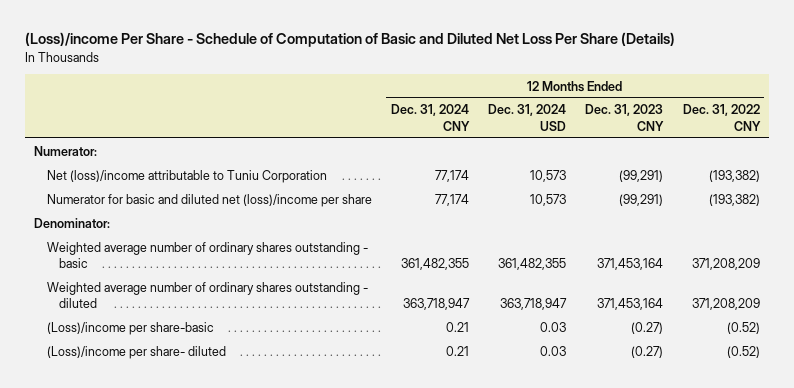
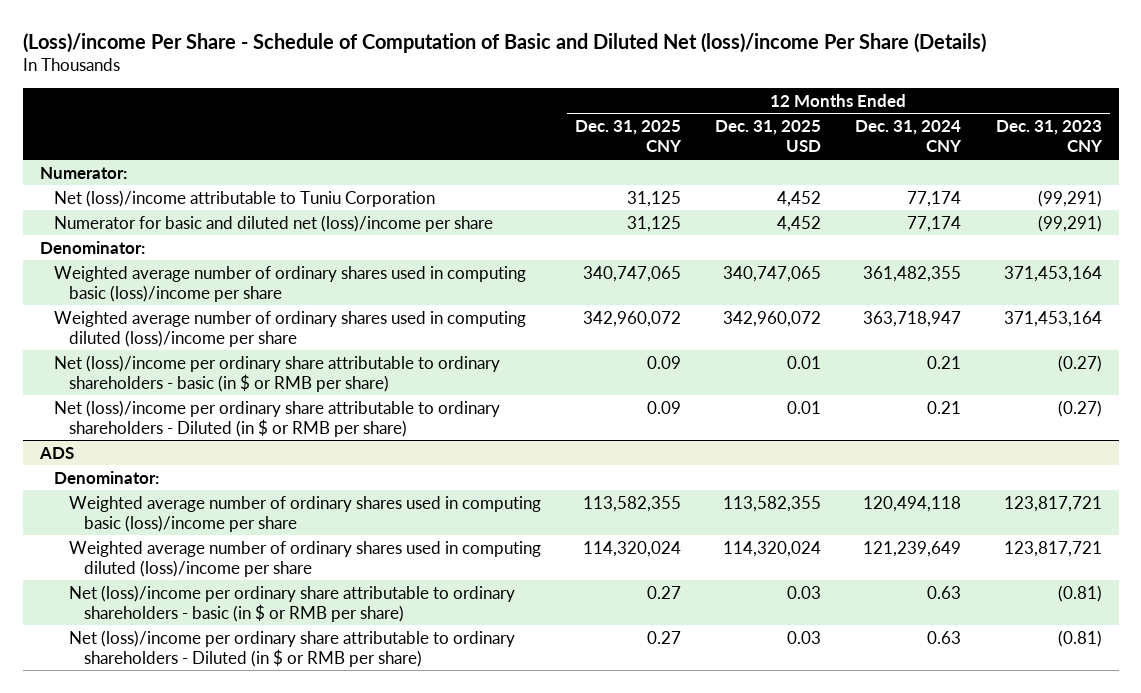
- (Loss)/income Per Share - Schedule of Computation of Basic and Diluted Net Loss Per Share (Details)
+ (Loss)/income Per Share - Schedule of Computation of Basic and Diluted Net (loss)/income Per Share (Details)
- | 12 Months Ended Dec. 31, 2024 CNY | 12 Months Ended Dec. 31, 2024 USD | 12 Months Ended Dec. 31, 2023 CNY | 12 Months Ended Dec. 31, 2022 CNY
+ | 12 Months Ended Dec. 31, 2025 CNY | 12 Months Ended Dec. 31, 2025 USD | 12 Months Ended Dec. 31, 2024 CNY | 12 Months Ended Dec. 31, 2023 CNY
- Weighted average number of ordinary shares outstanding - basic | 361,482,355 | 361,482,355 | 371,453,164 | 371,208,209
- Weighted average number of ordinary shares outstanding - diluted | 363,718,947 | 363,718,947 | 371,453,164 | 371,208,209
- (Loss)/income per share-basic | 0.21 | 0.03 | (0.27) | (0.52)
- (Loss)/income per share- diluted | 0.21 | 0.03 | (0.27) | (0.52)
+ Weighted average number of ordinary shares used in computing basic (loss)/income per share | 340,747,065 | 340,747,065 | 361,482,355 | 371,453,164
+ Weighted average number of ordinary shares used in computing diluted (loss)/income per share | 342,960,072 | 342,960,072 | 363,718,947 | 371,453,164
+ Net (loss)/income per ordinary share attributable to ordinary shareholders - basic (in $ or RMB per share) | 0.09 | 0.01 | 0.21 | (0.27)
+ Net (loss)/income per ordinary share attributable to ordinary shareholders - Diluted (in $ or RMB per share) | 0.09 | 0.01 | 0.21 | (0.27)
+ ADS
+ Denominator:
+ Weighted average number of ordinary shares used in computing basic (loss)/income per share | 113,582,355 | 113,582,355 | 120,494,118 | 123,817,721
+ Weighted average number of ordinary shares used in computing diluted (loss)/income per share | 114,320,024 | 114,320,024 | 121,239,649 | 123,817,721
+ Net (loss)/income per ordinary share attributable to ordinary shareholders - basic (in $ or RMB per share) | 0.27 | 0.03 | 0.63 | (0.81)
+ Net (loss)/income per ordinary share attributable to ordinary shareholders - Diluted (in $ or RMB per share) | 0.27 | 0.03 | 0.63 | (0.81)

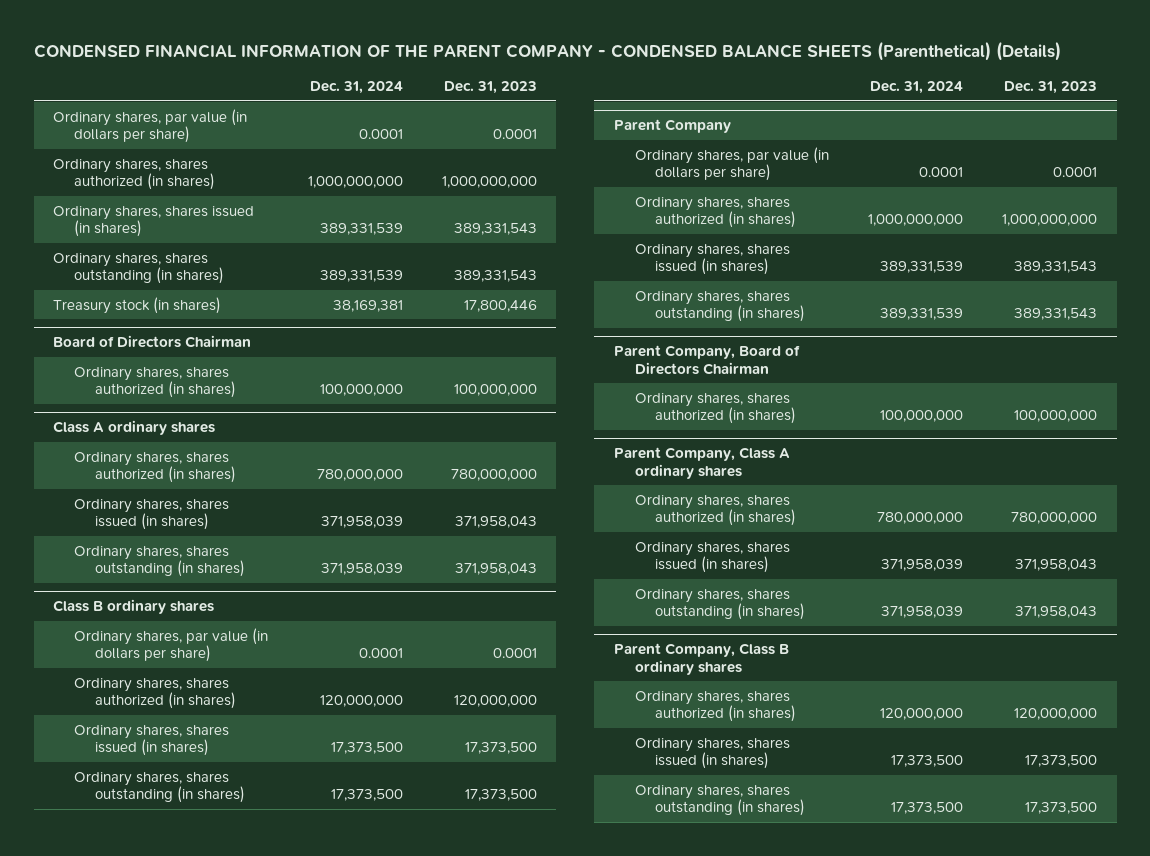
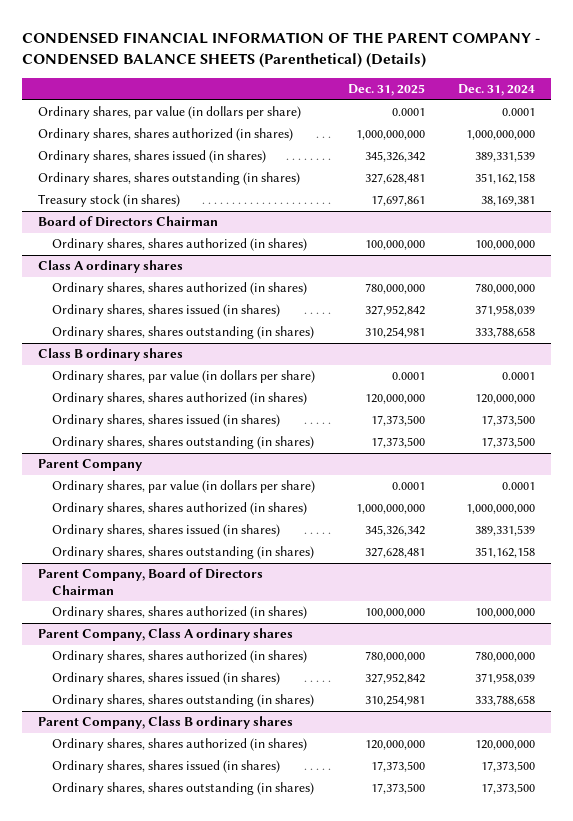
- | Dec. 31, 2024 | Dec. 31, 2023
+ | Dec. 31, 2025 | Dec. 31, 2024
- Ordinary shares, shares outstanding (in shares) | 389,331,539 | 389,331,543
+ Ordinary shares, shares outstanding (in shares) | 327,628,481 | 351,162,158
@ Class A ordinary shares
- Ordinary shares, shares outstanding (in shares) | 371,958,039 | 371,958,043
+ Ordinary shares, shares outstanding (in shares) | 310,254,981 | 333,788,658
@ Parent Company
- Ordinary shares, shares outstanding (in shares) | 389,331,539 | 389,331,543
+ Ordinary shares, shares outstanding (in shares) | 327,628,481 | 351,162,158
@ Parent Company, Class A ordinary shares
- Ordinary shares, shares outstanding (in shares) | 371,958,039 | 371,958,043
+ Ordinary shares, shares outstanding (in shares) | 310,254,981 | 333,788,658

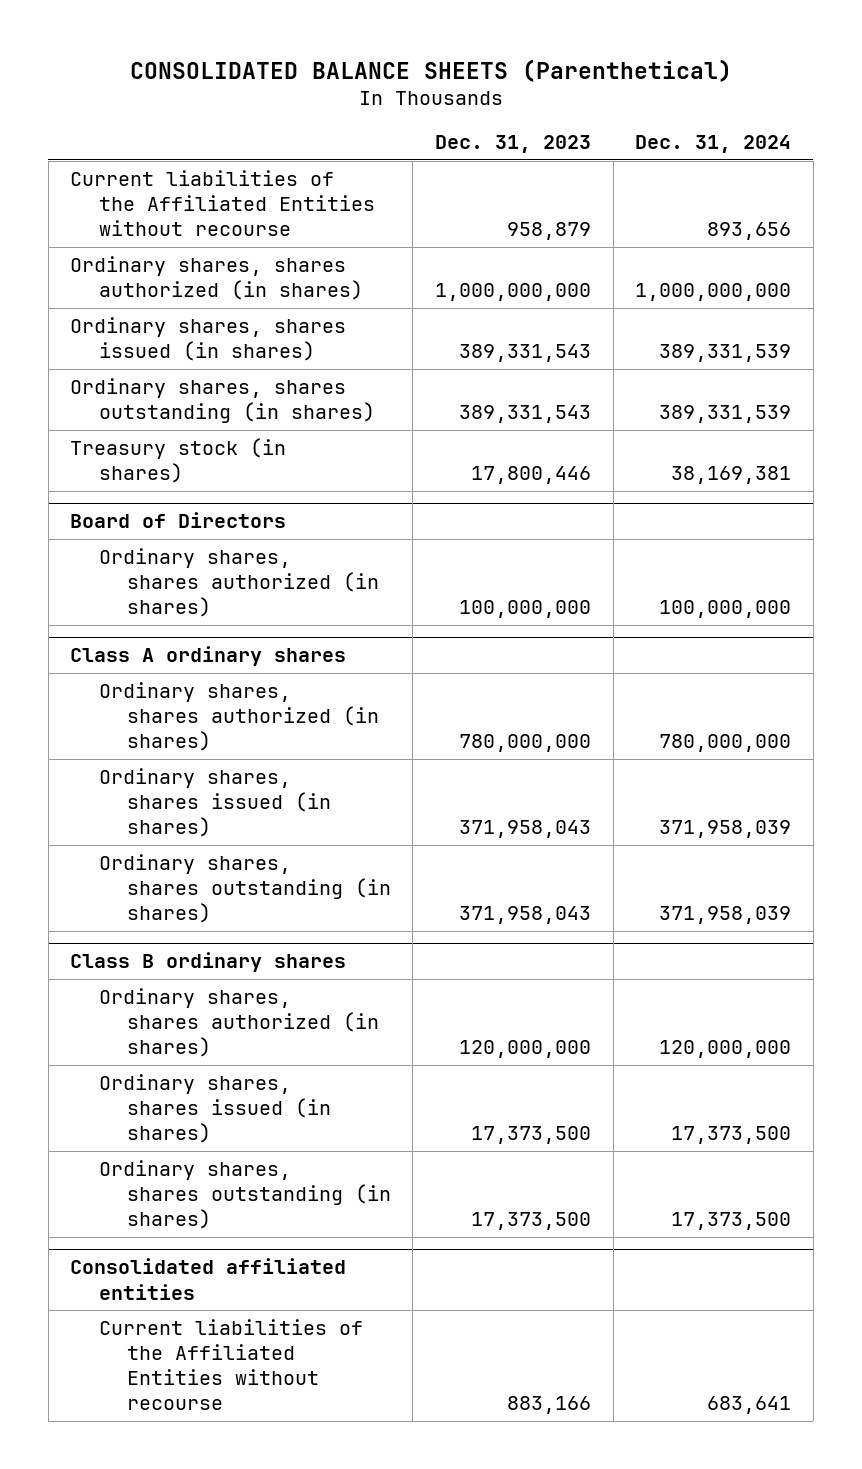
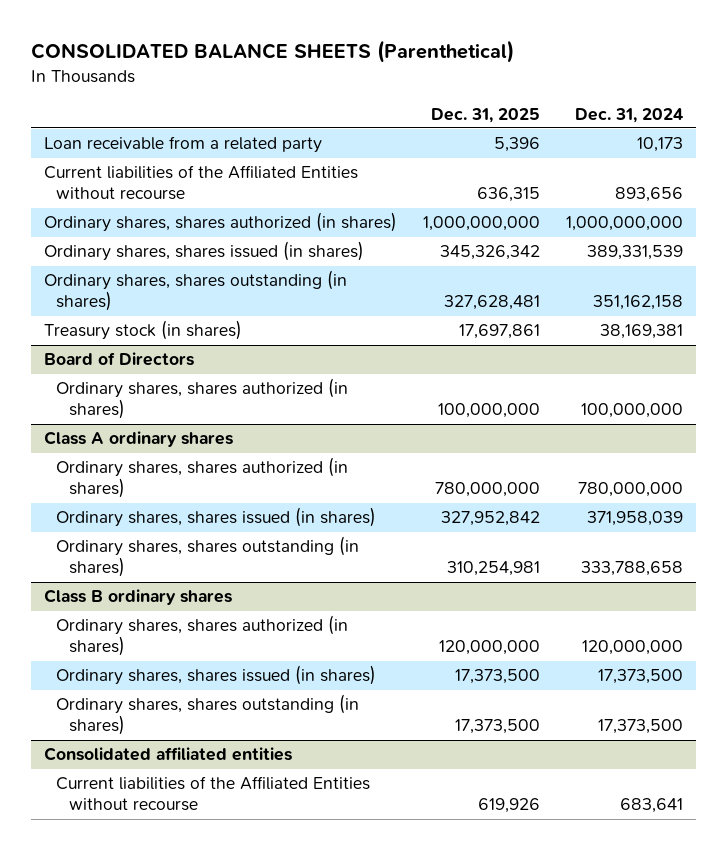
- | Dec. 31, 2023 | Dec. 31, 2024
+ | Dec. 31, 2025 | Dec. 31, 2024
+ Loan receivable from a related party | 5,396 | 10,173
- Ordinary shares, shares outstanding (in shares) | 389,331,543 | 389,331,539
+ Ordinary shares, shares outstanding (in shares) | 327,628,481 | 351,162,158
@ Class A ordinary shares
- Ordinary shares, shares outstanding (in shares) | 371,958,043 | 371,958,039
+ Ordinary shares, shares outstanding (in shares) | 310,254,981 | 333,788,658

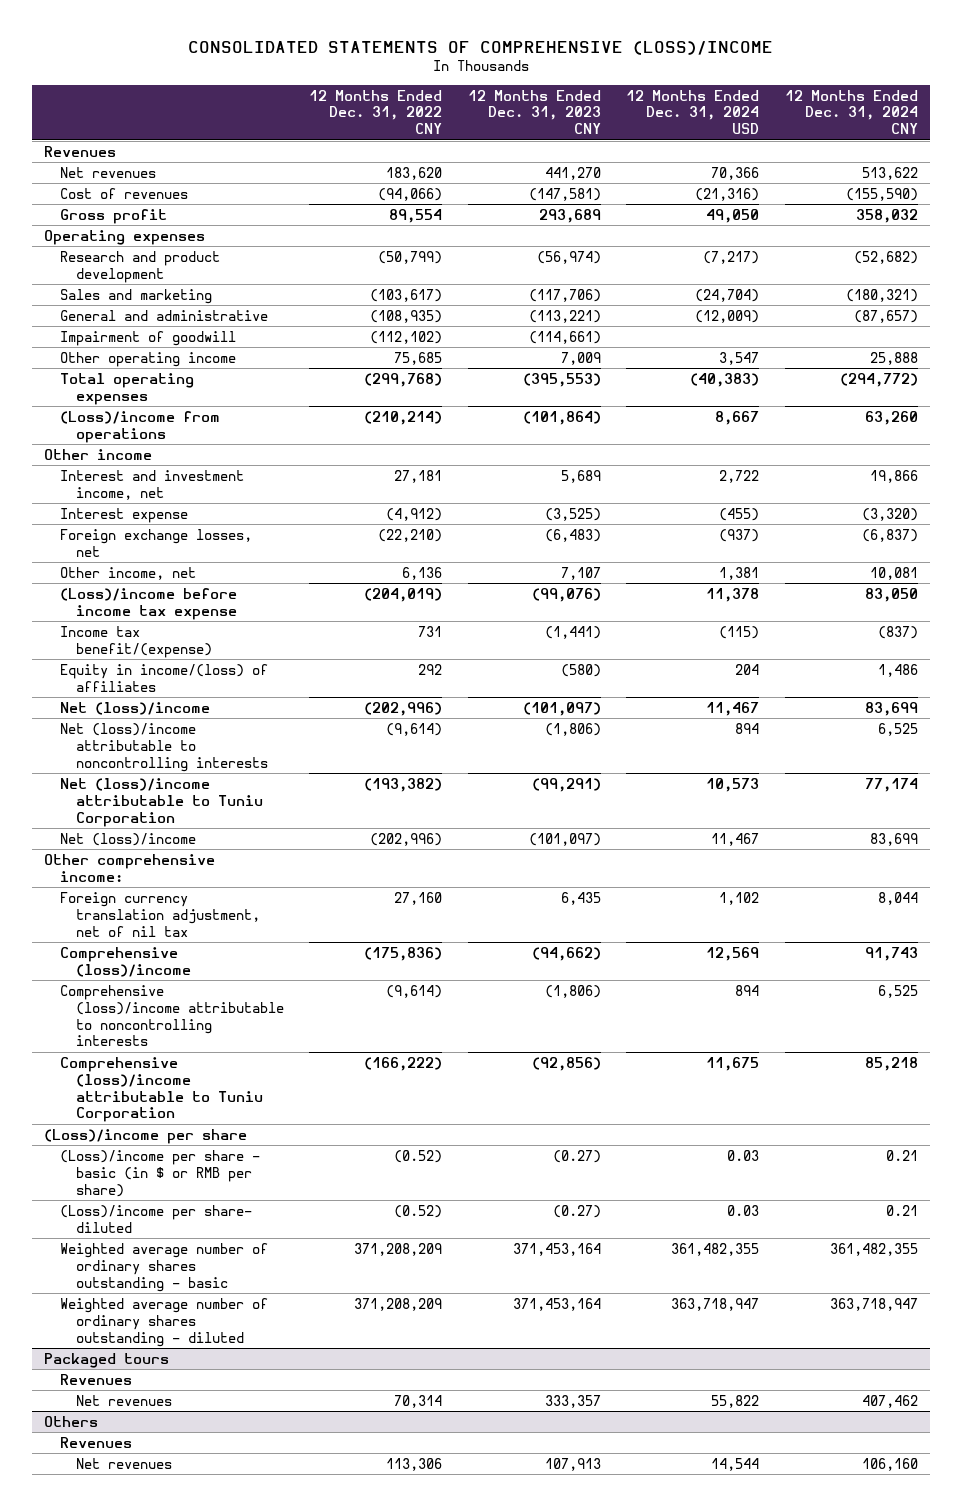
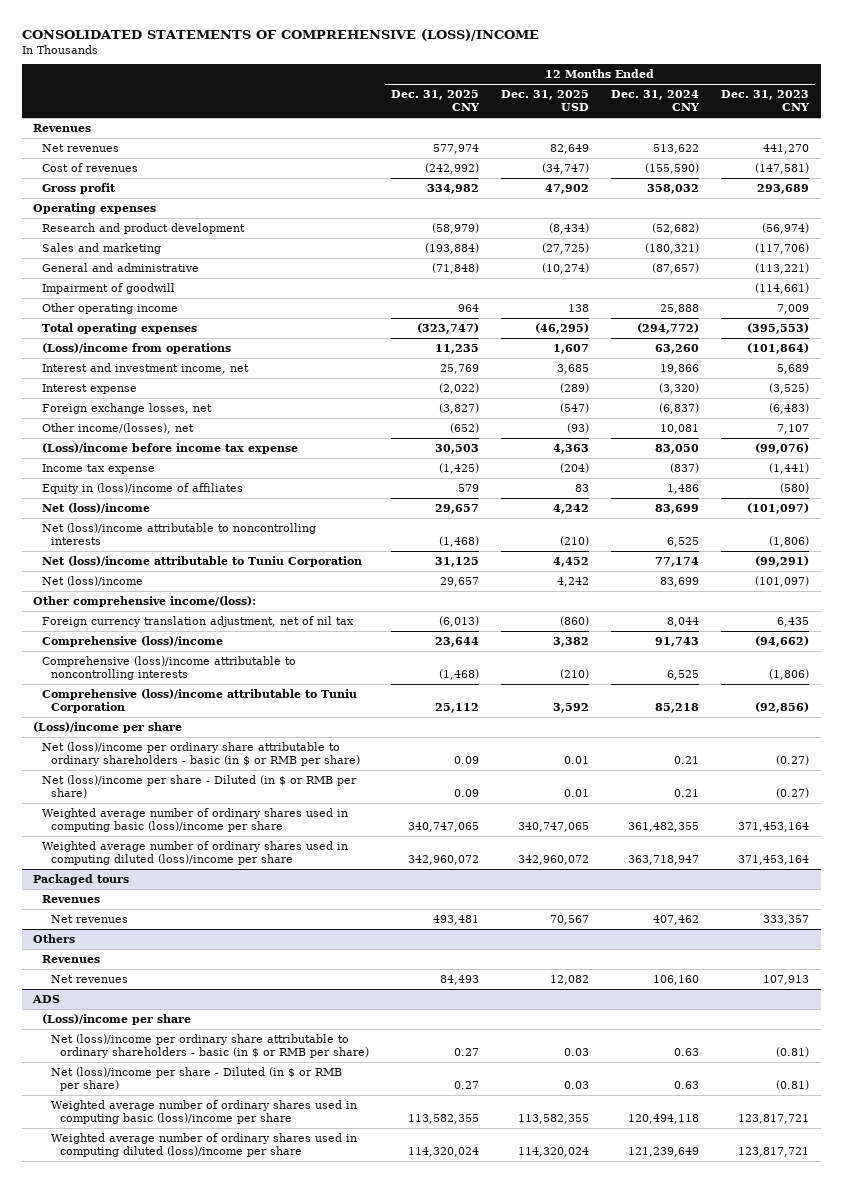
- | 12 Months Ended Dec. 31, 2022 CNY | 12 Months Ended Dec. 31, 2023 CNY | 12 Months Ended Dec. 31, 2024 USD | 12 Months Ended Dec. 31, 2024 CNY
+ | 12 Months Ended Dec. 31, 2025 CNY | 12 Months Ended Dec. 31, 2025 USD | 12 Months Ended Dec. 31, 2024 CNY | 12 Months Ended Dec. 31, 2023 CNY
- Other income
- Other income, net | 6,136 | 7,107 | 1,381 | 10,081
+ Other income/(losses), net | (652) | (93) | 10,081 | 7,107
- Income tax benefit/(expense) | 731 | (1,441) | (115) | (837)
- Equity in income/(loss) of affiliates | 292 | (580) | 204 | 1,486
+ Income tax expense | (1,425) | (204) | (837) | (1,441)
+ Equity in (loss)/income of affiliates | 579 | 83 | 1,486 | (580)
- Other comprehensive income:
+ Other comprehensive income/(loss):
- (Loss)/income per share - basic (in $ or RMB per share) | (0.52) | (0.27) | 0.03 | 0.21
- (Loss)/income per share- diluted | (0.52) | (0.27) | 0.03 | 0.21
- Weighted average number of ordinary shares outstanding - basic | 371,208,209 | 371,453,164 | 361,482,355 | 361,482,355
- Weighted average number of ordinary shares outstanding - diluted | 371,208,209 | 371,453,164 | 363,718,947 | 363,718,947
+ Net (loss)/income per ordinary share attributable to ordinary shareholders - basic (in $ or RMB per share) | 0.09 | 0.01 | 0.21 | (0.27)
+ Net (loss)/income per share - Diluted (in $ or RMB per share) | 0.09 | 0.01 | 0.21 | (0.27)
+ Weighted average number of ordinary shares used in computing basic (loss)/income per share | 340,747,065 | 340,747,065 | 361,482,355 | 371,453,164
+ Weighted average number of ordinary shares used in computing diluted (loss)/income per share | 342,960,072 | 342,960,072 | 363,718,947 | 371,453,164
+ ADS
+ (Loss)/income per share
+ Net (loss)/income per ordinary share attributable to ordinary shareholders - basic (in $ or RMB per share) | 0.27 | 0.03 | 0.63 | (0.81)
+ Net (loss)/income per share - Diluted (in $ or RMB per share) | 0.27 | 0.03 | 0.63 | (0.81)
+ Weighted average number of ordinary shares used in computing basic (loss)/income per share | 113,582,355 | 113,582,355 | 120,494,118 | 123,817,721
+ Weighted average number of ordinary shares used in computing diluted (loss)/income per share | 114,320,024 | 114,320,024 | 121,239,649 | 123,817,721

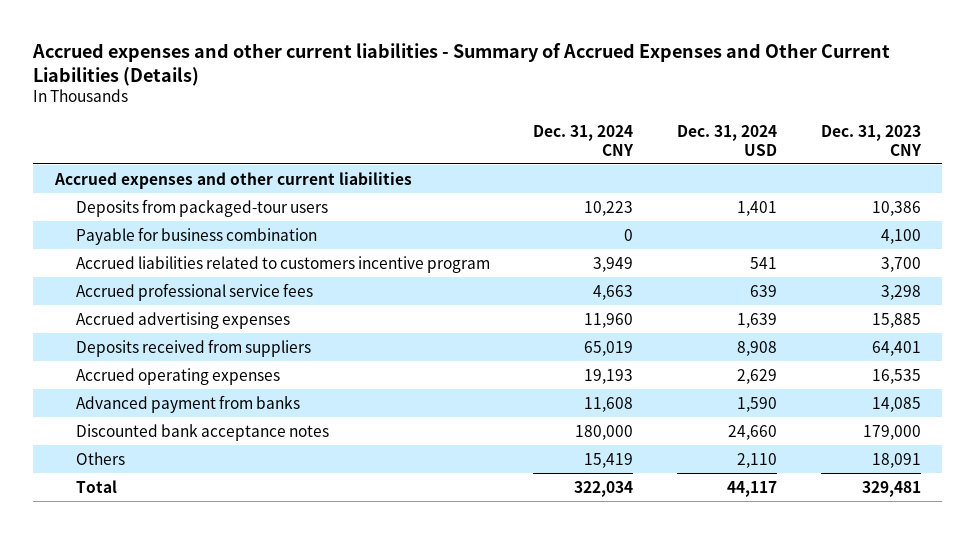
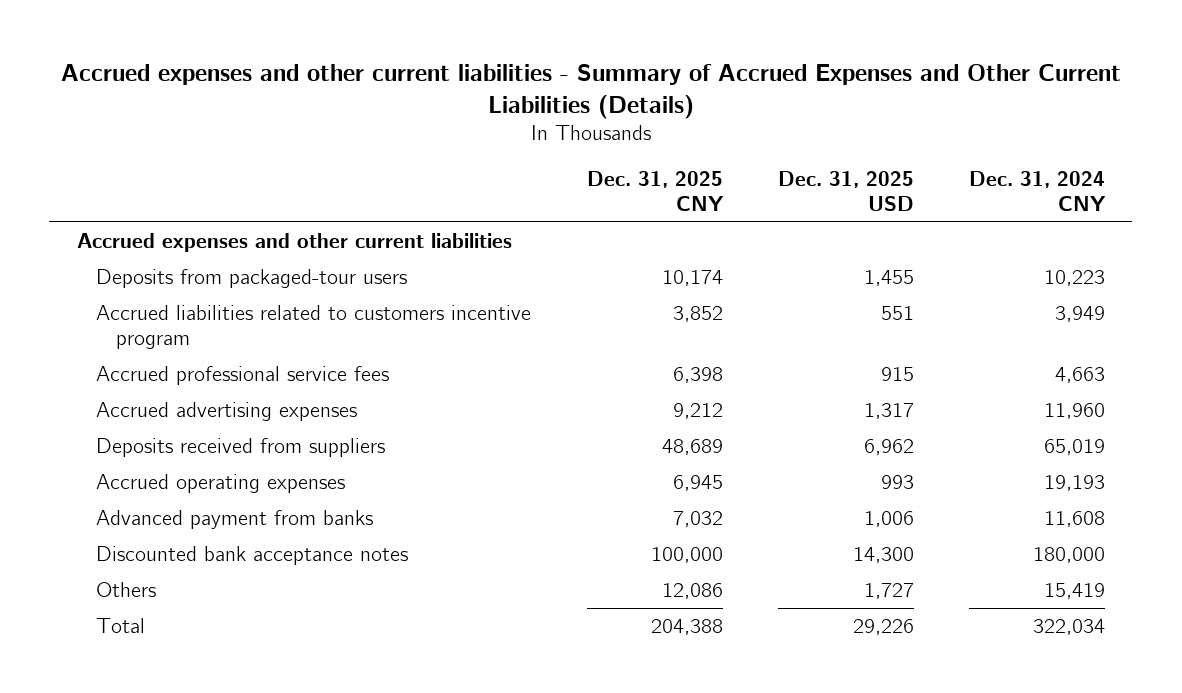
- | Dec. 31, 2024 CNY | Dec. 31, 2024 USD | Dec. 31, 2023 CNY
+ | Dec. 31, 2025 CNY | Dec. 31, 2025 USD | Dec. 31, 2024 CNY
- Payable for business combination | 0 | | 4,100

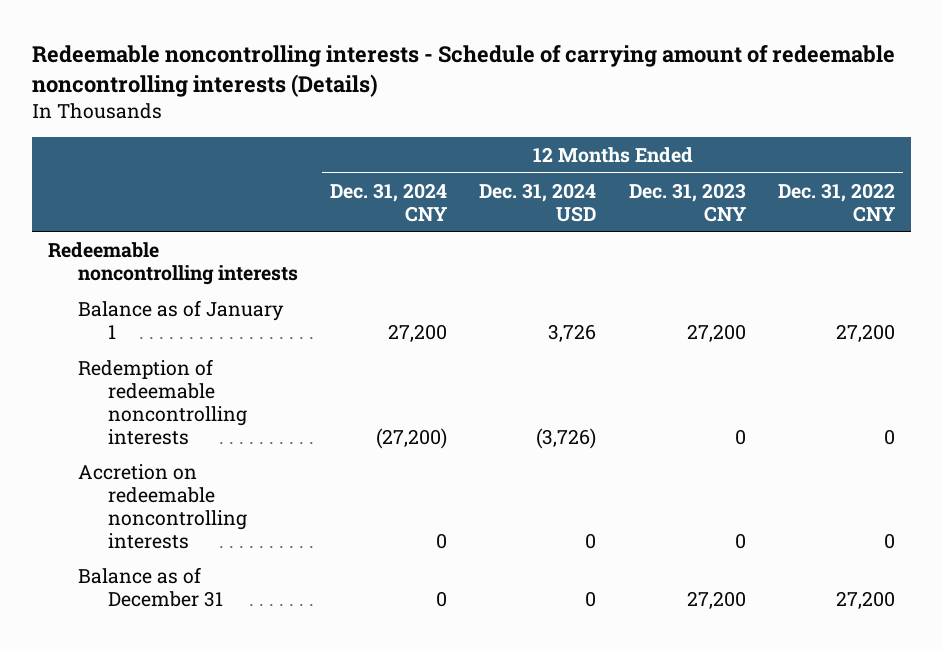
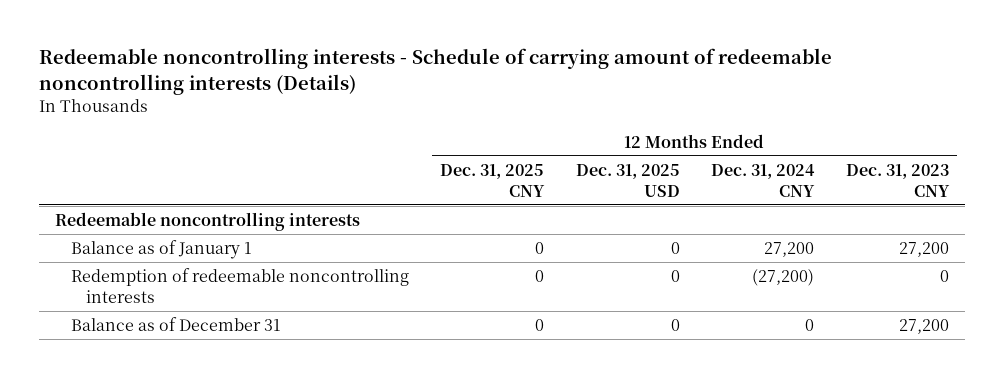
- | 12 Months Ended Dec. 31, 2024 CNY | 12 Months Ended Dec. 31, 2024 USD | 12 Months Ended Dec. 31, 2023 CNY | 12 Months Ended Dec. 31, 2022 CNY
+ | 12 Months Ended Dec. 31, 2025 CNY | 12 Months Ended Dec. 31, 2025 USD | 12 Months Ended Dec. 31, 2024 CNY | 12 Months Ended Dec. 31, 2023 CNY
- Accretion on redeemable noncontrolling interests | 0 | 0 | 0 | 0

